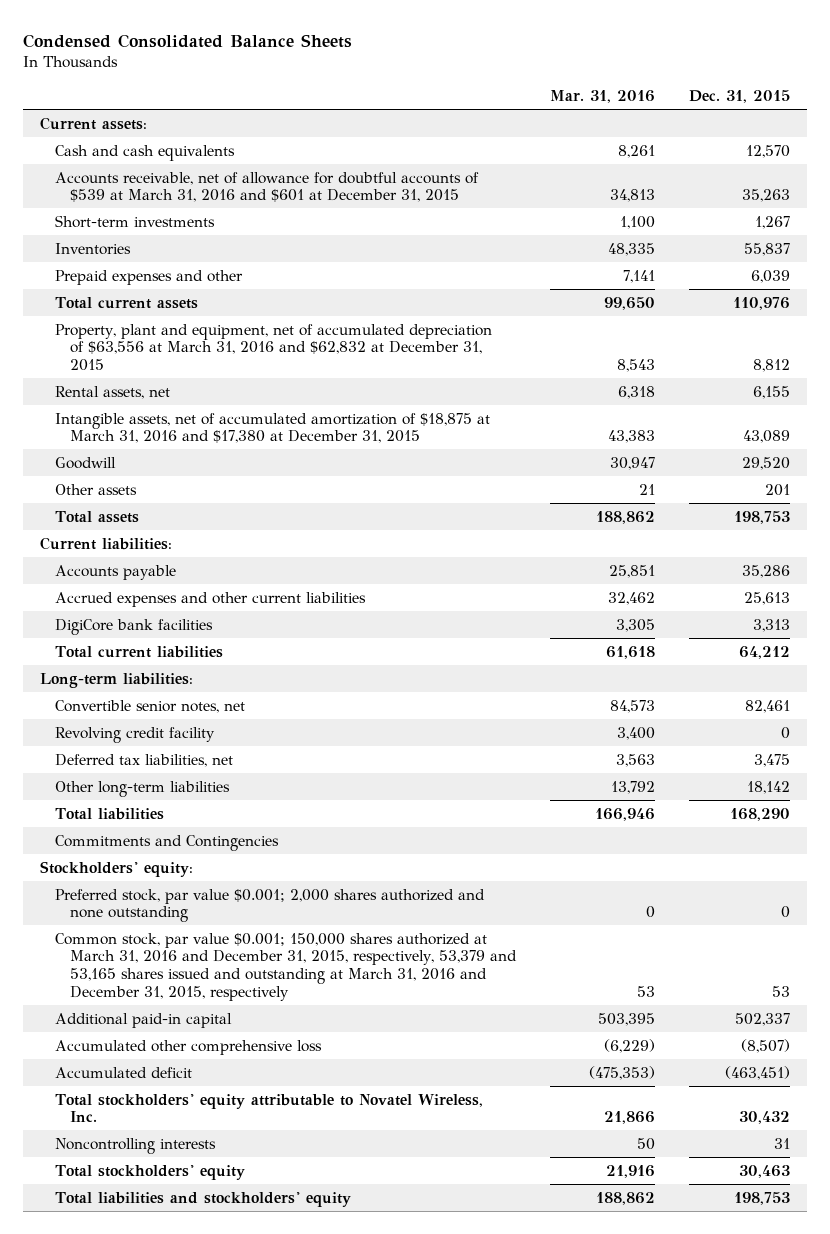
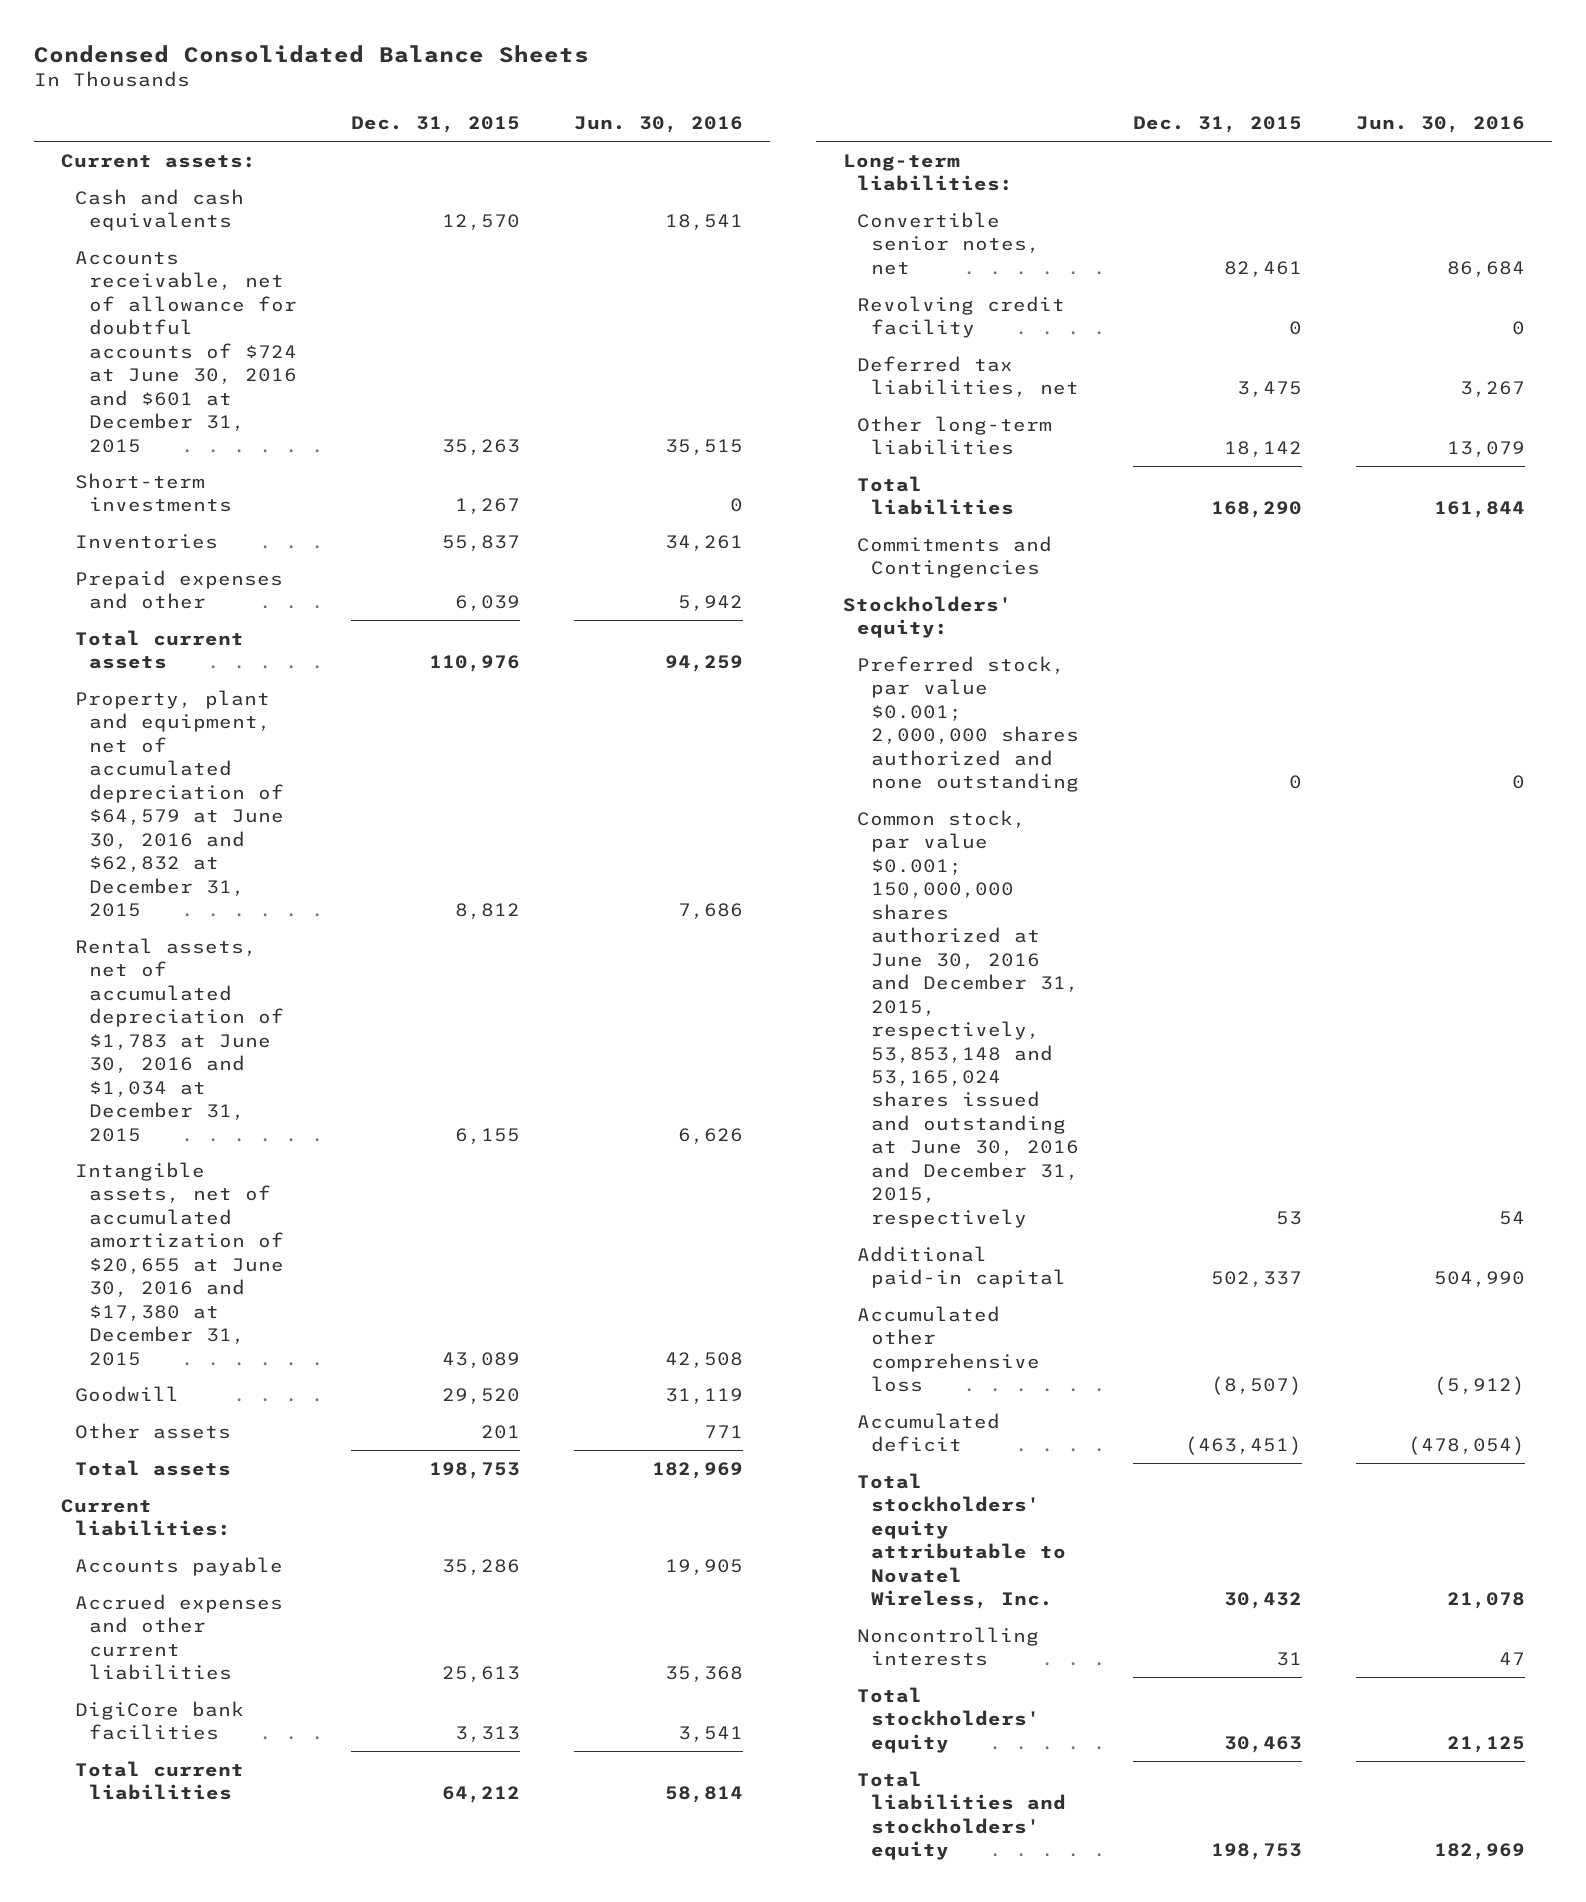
- | Mar. 31, 2016 | Dec. 31, 2015
+ | Dec. 31, 2015 | Jun. 30, 2016
- Accounts receivable, net of allowance for doubtful accounts of $539 at March 31, 2016 and $601 at December 31, 2015 | 34,813 | 35,263
+ Accounts receivable, net of allowance for doubtful accounts of $724 at June 30, 2016 and $601 at December 31, 2015 | 35,263 | 35,515
- Property, plant and equipment, net of accumulated depreciation of $63,556 at March 31, 2016 and $62,832 at December 31, 2015 | 8,543 | 8,812
- Rental assets, net | 6,318 | 6,155
- Intangible assets, net of accumulated amortization of $18,875 at March 31, 2016 and $17,380 at December 31, 2015 | 43,383 | 43,089
+ Property, plant and equipment, net of accumulated depreciation of $64,579 at June 30, 2016 and $62,832 at December 31, 2015 | 8,812 | 7,686
+ Rental assets, net of accumulated depreciation of $1,783 at June 30, 2016 and $1,034 at December 31, 2015 | 6,155 | 6,626
+ Intangible assets, net of accumulated amortization of $20,655 at June 30, 2016 and $17,380 at December 31, 2015 | 43,089 | 42,508
- Preferred stock, par value $0.001; 2,000 shares authorized and none outstanding | 0 | 0
- Common stock, par value $0.001; 150,000 shares authorized at March 31, 2016 and December 31, 2015, respectively, 53,379 and 53,165 shares issued and outstanding at March 31, 2016 and December 31, 2015, respectively | 53 | 53
+ Preferred stock, par value $0.001; 2,000,000 shares authorized and none outstanding | 0 | 0
+ Common stock, par value $0.001; 150,000,000 shares authorized at June 30, 2016 and December 31, 2015, respectively, 53,853,148 and 53,165,024 shares issued and outstanding at June 30, 2016 and December 31, 2015, respectively | 53 | 54

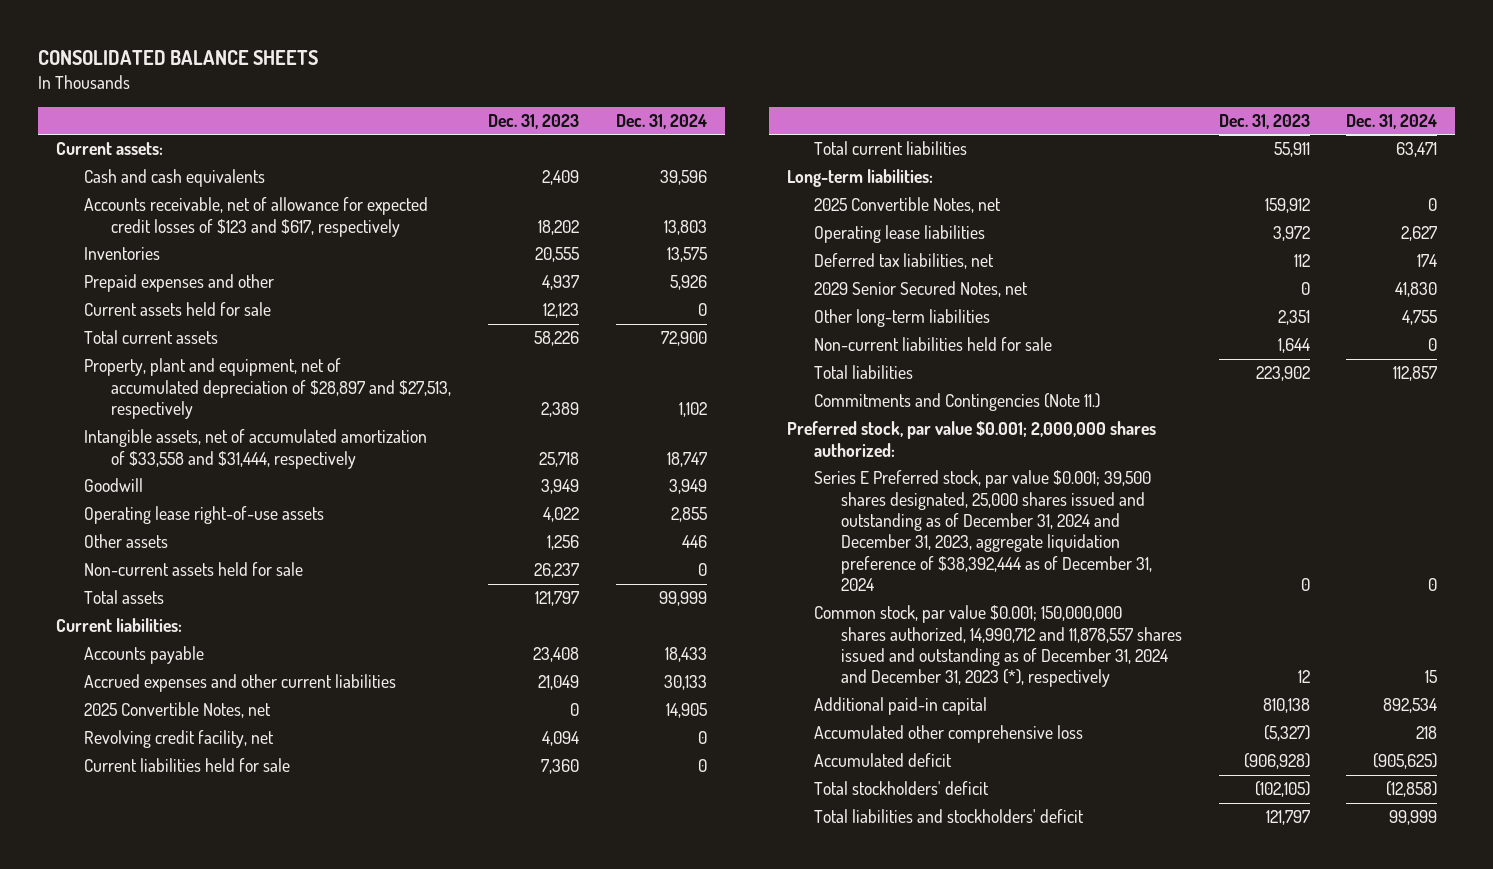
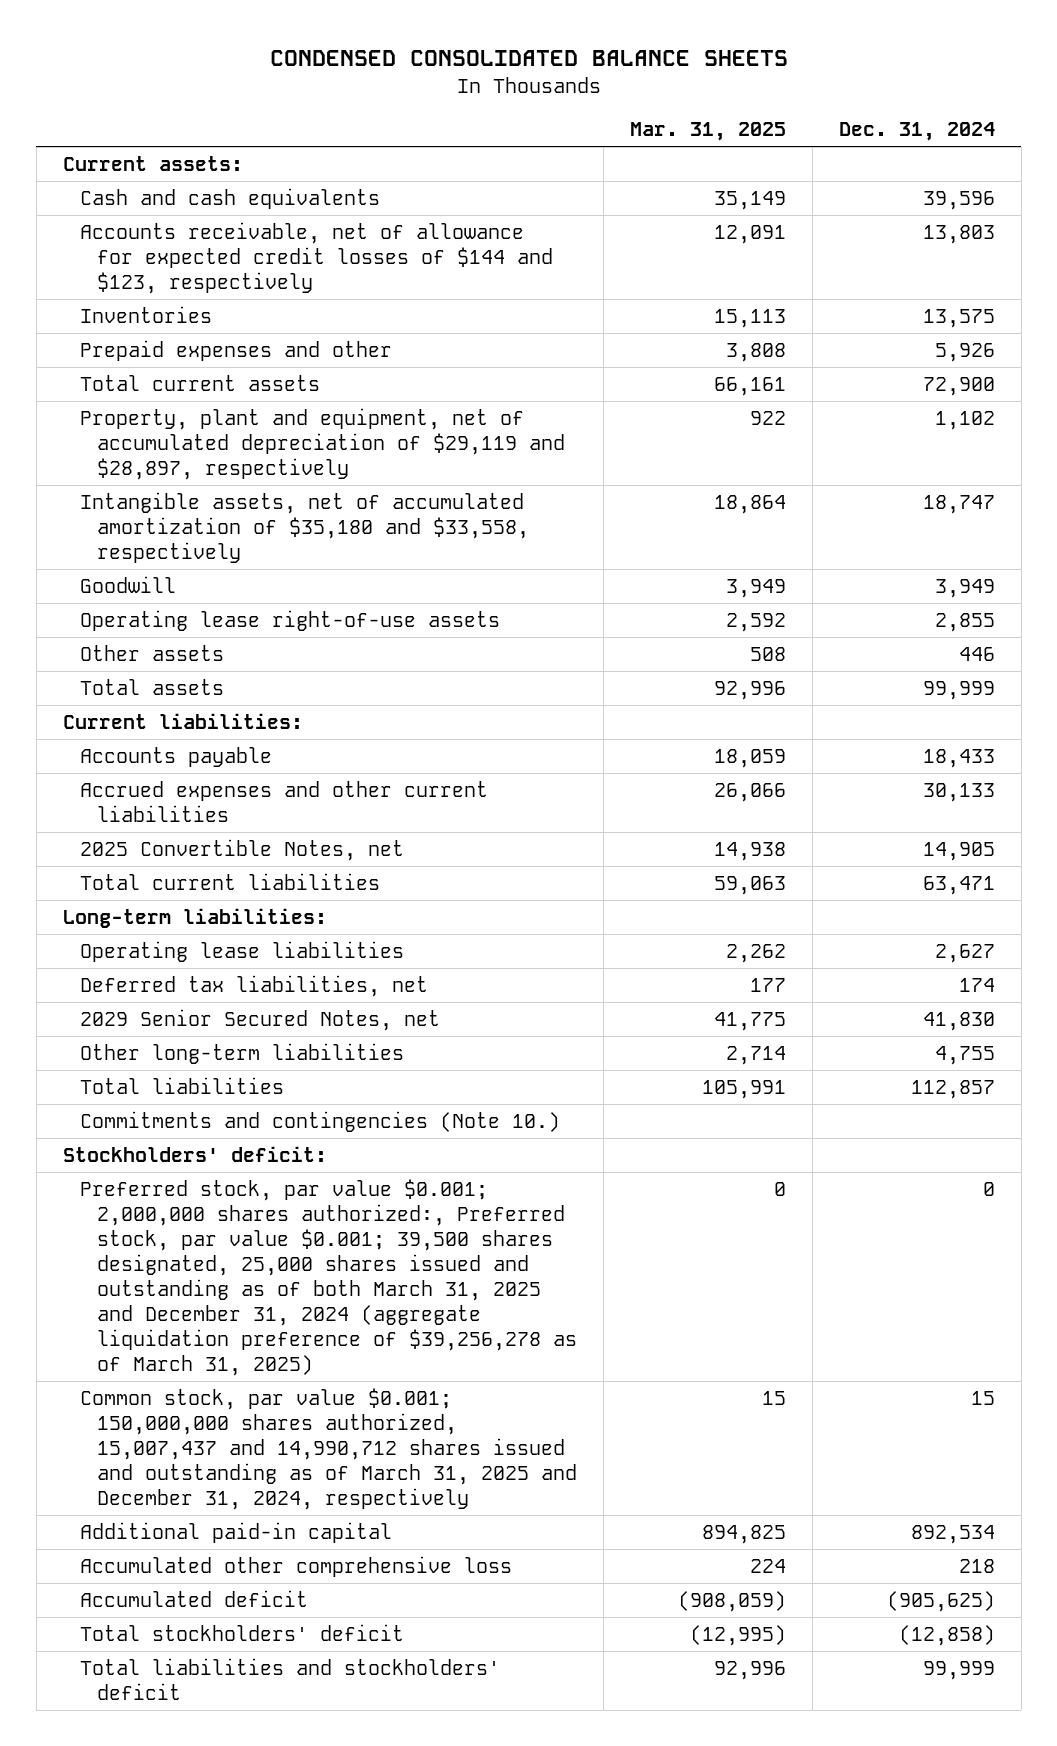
- CONSOLIDATED BALANCE SHEETS
+ CONDENSED CONSOLIDATED BALANCE SHEETS
- | Dec. 31, 2023 | Dec. 31, 2024
+ | Mar. 31, 2025 | Dec. 31, 2024
- Accounts receivable, net of allowance for expected credit losses of $123 and $617, respectively | 18,202 | 13,803
+ Accounts receivable, net of allowance for expected credit losses of $144 and $123, respectively | 12,091 | 13,803
- Current assets held for sale | 12,123 | 0
- Property, plant and equipment, net of accumulated depreciation of $28,897 and $27,513, respectively | 2,389 | 1,102
- Intangible assets, net of accumulated amortization of $33,558 and $31,444, respectively | 25,718 | 18,747
+ Property, plant and equipment, net of accumulated depreciation of $29,119 and $28,897, respectively | 922 | 1,102
+ Intangible assets, net of accumulated amortization of $35,180 and $33,558, respectively | 18,864 | 18,747
- Non-current assets held for sale | 26,237 | 0
- Revolving credit facility, net | 4,094 | 0
- Current liabilities held for sale | 7,360 | 0
- 2025 Convertible Notes, net | 159,912 | 0
- Non-current liabilities held for sale | 1,644 | 0
- Commitments and Contingencies (Note 11.)
- Preferred stock, par value $0.001; 2,000,000 shares authorized:
- Series E Preferred stock, par value $0.001; 39,500 shares designated, 25,000 shares issued and outstanding as of December 31, 2024 and December 31, 2023, aggregate liquidation preference of $38,392,444 as of December 31, 2024 | 0 | 0
- Common stock, par value $0.001; 150,000,000 shares authorized, 14,990,712 and 11,878,557 shares issued and outstanding as of December 31, 2024 and December 31, 2023 (*), respectively | 12 | 15
+ Commitments and contingencies (Note 10.)
+ Stockholders' deficit:
+ Preferred stock, par value $0.001; 2,000,000 shares authorized:, Preferred stock, par value $0.001; 39,500 shares designated, 25,000 shares issued and outstanding as of both March 31, 2025 and December 31, 2024 (aggregate liquidation preference of $39,256,278 as of March 31, 2025) | 0 | 0
+ Common stock, par value $0.001; 150,000,000 shares authorized, 15,007,437 and 14,990,712 shares issued and outstanding as of March 31, 2025 and December 31, 2024, respectively | 15 | 15

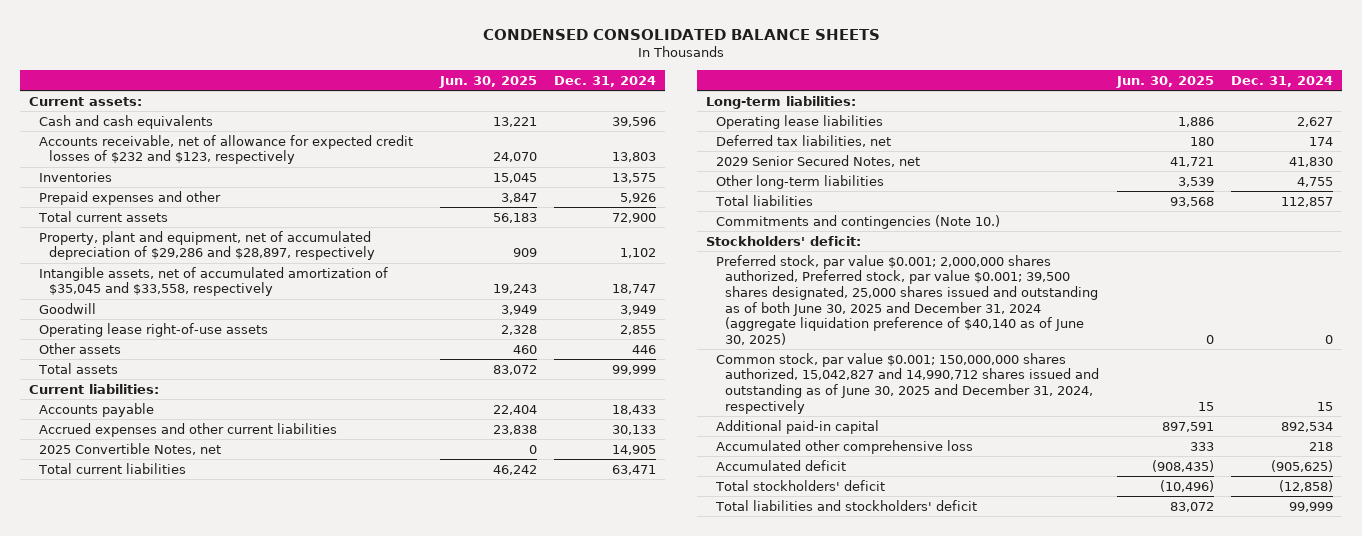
- | Mar. 31, 2025 | Dec. 31, 2024
+ | Jun. 30, 2025 | Dec. 31, 2024
- Accounts receivable, net of allowance for expected credit losses of $144 and $123, respectively | 12,091 | 13,803
+ Accounts receivable, net of allowance for expected credit losses of $232 and $123, respectively | 24,070 | 13,803
- Property, plant and equipment, net of accumulated depreciation of $29,119 and $28,897, respectively | 922 | 1,102
- Intangible assets, net of accumulated amortization of $35,180 and $33,558, respectively | 18,864 | 18,747
+ Property, plant and equipment, net of accumulated depreciation of $29,286 and $28,897, respectively | 909 | 1,102
+ Intangible assets, net of accumulated amortization of $35,045 and $33,558, respectively | 19,243 | 18,747
- Preferred stock, par value $0.001; 2,000,000 shares authorized:, Preferred stock, par value $0.001; 39,500 shares designated, 25,000 shares issued and outstanding as of both March 31, 2025 and December 31, 2024 (aggregate liquidation preference of $39,256,278 as of March 31, 2025) | 0 | 0
- Common stock, par value $0.001; 150,000,000 shares authorized, 15,007,437 and 14,990,712 shares issued and outstanding as of March 31, 2025 and December 31, 2024, respectively | 15 | 15
+ Preferred stock, par value $0.001; 2,000,000 shares authorized, Preferred stock, par value $0.001; 39,500 shares designated, 25,000 shares issued and outstanding as of both June 30, 2025 and December 31, 2024 (aggregate liquidation preference of $40,140 as of June 30, 2025) | 0 | 0
+ Common stock, par value $0.001; 150,000,000 shares authorized, 15,042,827 and 14,990,712 shares issued and outstanding as of June 30, 2025 and December 31, 2024, respectively | 15 | 15

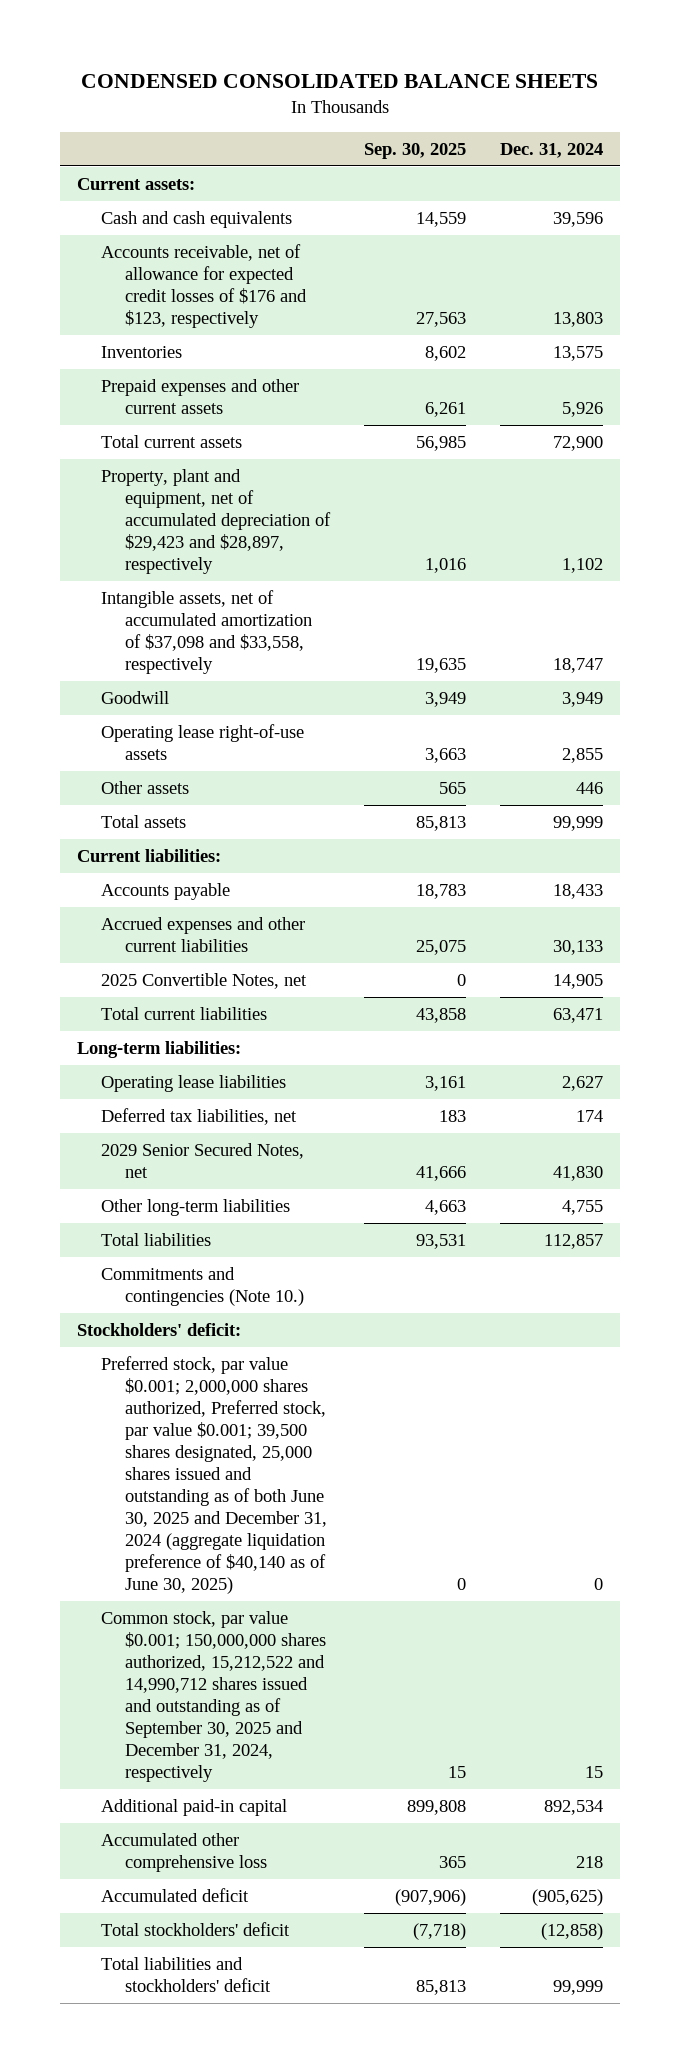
- | Jun. 30, 2025 | Dec. 31, 2024
+ | Sep. 30, 2025 | Dec. 31, 2024
- Accounts receivable, net of allowance for expected credit losses of $232 and $123, respectively | 24,070 | 13,803
+ Accounts receivable, net of allowance for expected credit losses of $176 and $123, respectively | 27,563 | 13,803
- Prepaid expenses and other | 3,847 | 5,926
+ Prepaid expenses and other current assets | 6,261 | 5,926
- Property, plant and equipment, net of accumulated depreciation of $29,286 and $28,897, respectively | 909 | 1,102
- Intangible assets, net of accumulated amortization of $35,045 and $33,558, respectively | 19,243 | 18,747
+ Property, plant and equipment, net of accumulated depreciation of $29,423 and $28,897, respectively | 1,016 | 1,102
+ Intangible assets, net of accumulated amortization of $37,098 and $33,558, respectively | 19,635 | 18,747
- Common stock, par value $0.001; 150,000,000 shares authorized, 15,042,827 and 14,990,712 shares issued and outstanding as of June 30, 2025 and December 31, 2024, respectively | 15 | 15
+ Common stock, par value $0.001; 150,000,000 shares authorized, 15,212,522 and 14,990,712 shares issued and outstanding as of September 30, 2025 and December 31, 2024, respectively | 15 | 15

